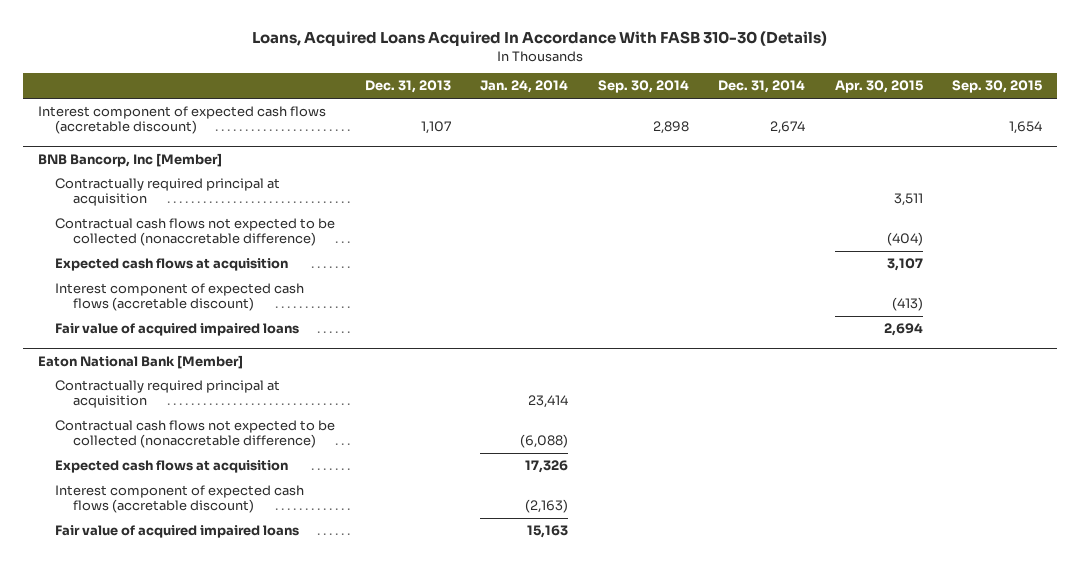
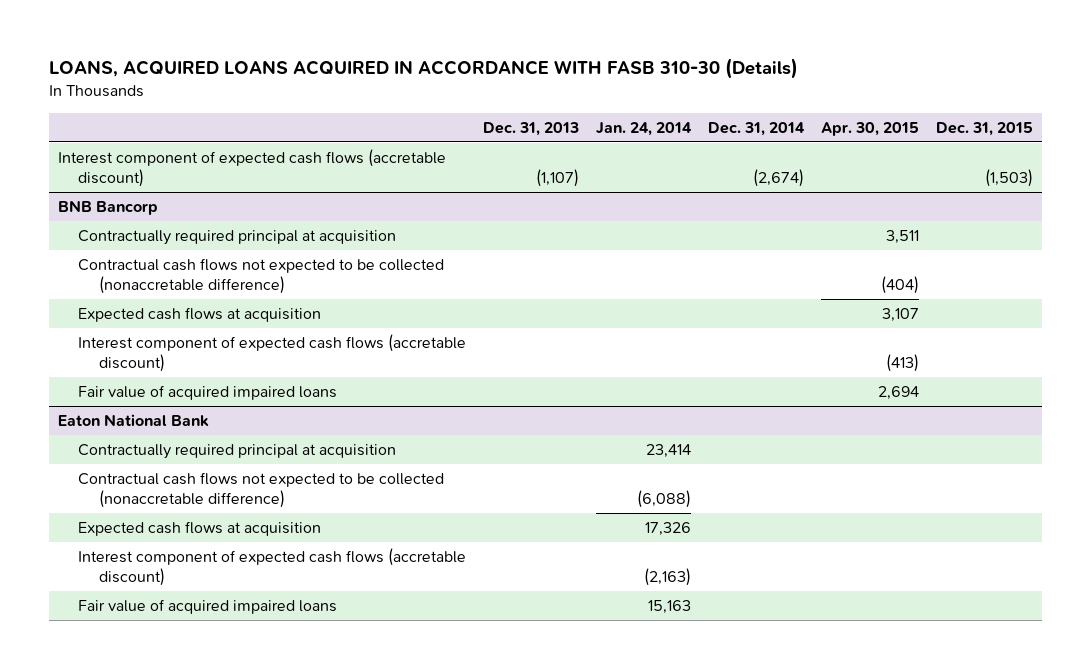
- Loans, Acquired Loans Acquired In Accordance With FASB 310-30 (Details)
+ LOANS, ACQUIRED LOANS ACQUIRED IN ACCORDANCE WITH FASB 310-30 (Details)
- | Dec. 31, 2013 | Jan. 24, 2014 | Sep. 30, 2014 | Dec. 31, 2014 | Apr. 30, 2015 | Sep. 30, 2015
+ | Dec. 31, 2013 | Jan. 24, 2014 | Dec. 31, 2014 | Apr. 30, 2015 | Dec. 31, 2015
- Interest component of expected cash flows (accretable discount) | 1,107 | | 2,898 | 2,674 | | 1,654
- BNB Bancorp, Inc [Member]
+ Interest component of expected cash flows (accretable discount) | (1,107) | | (2,674) | | (1,503)
+ BNB Bancorp
- Eaton National Bank [Member]
+ Eaton National Bank

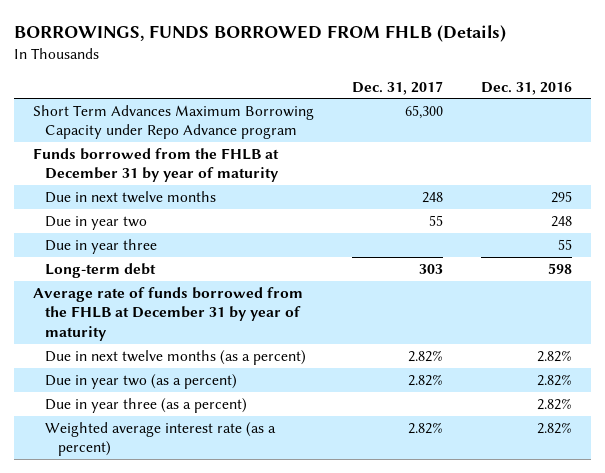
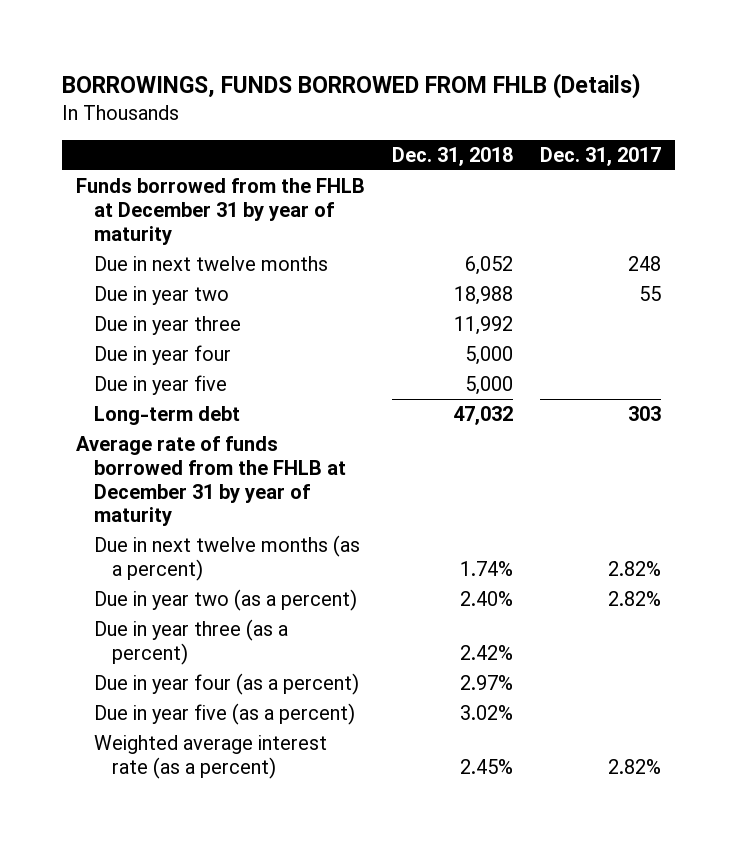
- | Dec. 31, 2017 | Dec. 31, 2016
+ | Dec. 31, 2018 | Dec. 31, 2017
- Short Term Advances Maximum Borrowing Capacity under Repo Advance program | 65,300 |
+ Due in year four | 5,000 |
+ Due in year five | 5,000 |
+ Due in year four (as a percent) | 2.97% |
+ Due in year five (as a percent) | 3.02% |

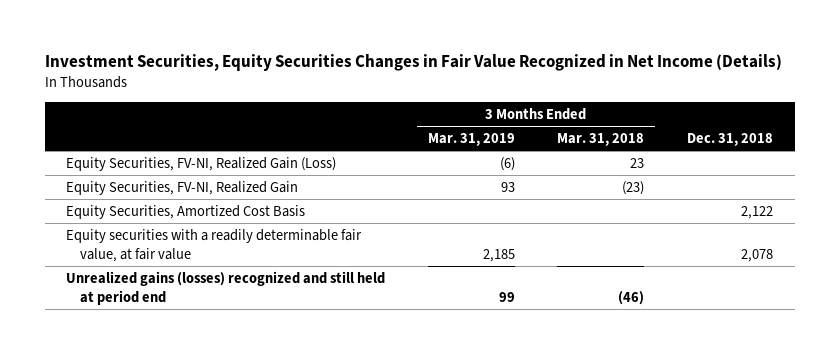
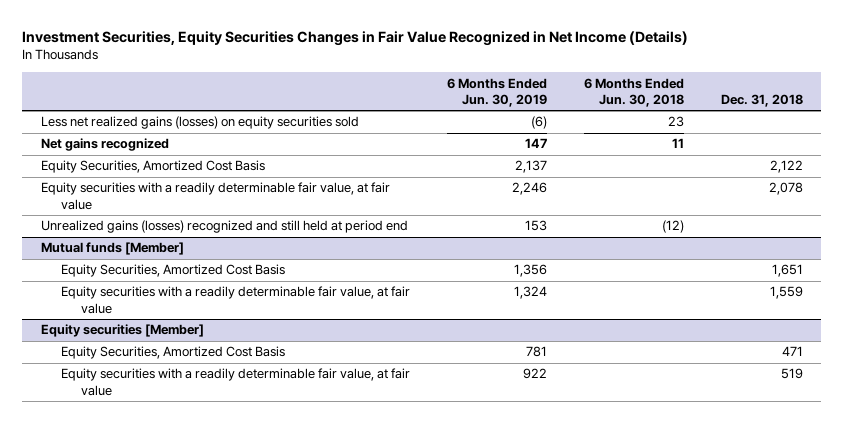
- | 3 Months Ended Mar. 31, 2019 | 3 Months Ended Mar. 31, 2018 | Dec. 31, 2018
+ | 6 Months Ended Jun. 30, 2019 | 6 Months Ended Jun. 30, 2018 | Dec. 31, 2018
- Equity Securities, FV-NI, Realized Gain (Loss) | (6) | 23 |
- Equity Securities, FV-NI, Realized Gain | 93 | (23) |
+ Less net realized gains (losses) on equity securities sold | (6) | 23 |
+ Net gains recognized | 147 | 11 |
+ Mutual funds [Member]
+ Equity Securities, Amortized Cost Basis | 1,356 | | 1,651
+ Equity securities with a readily determinable fair value, at fair value | 1,324 | | 1,559
+ Equity securities [Member]
+ Equity Securities, Amortized Cost Basis | 781 | | 471
+ Equity securities with a readily determinable fair value, at fair value | 922 | | 519

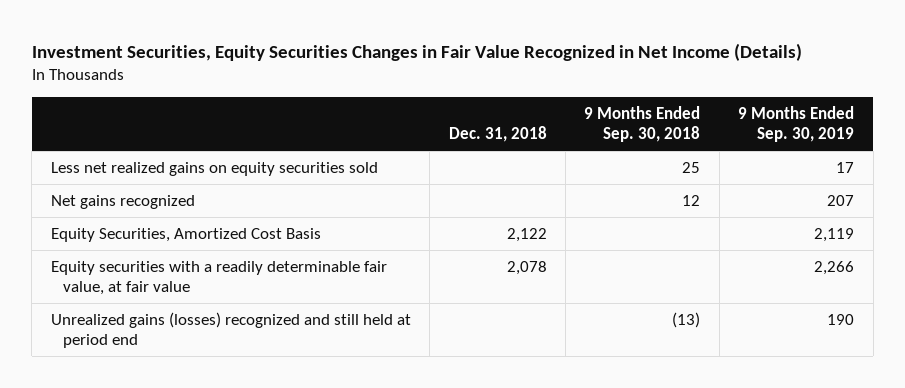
- | 6 Months Ended Jun. 30, 2019 | 6 Months Ended Jun. 30, 2018 | Dec. 31, 2018
+ | Dec. 31, 2018 | 9 Months Ended Sep. 30, 2018 | 9 Months Ended Sep. 30, 2019
- Less net realized gains (losses) on equity securities sold | (6) | 23 |
+ Less net realized gains on equity securities sold | | 25 | 17
- Mutual funds [Member]
- Equity Securities, Amortized Cost Basis | 1,356 | | 1,651
- Equity securities with a readily determinable fair value, at fair value | 1,324 | | 1,559
- Equity securities [Member]
- Equity Securities, Amortized Cost Basis | 781 | | 471
- Equity securities with a readily determinable fair value, at fair value | 922 | | 519

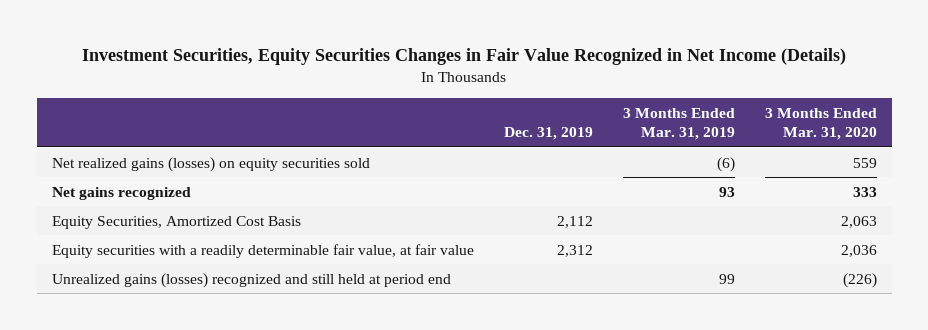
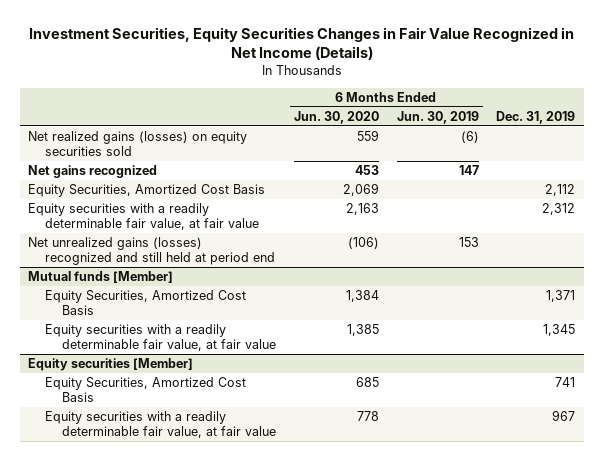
- | Dec. 31, 2019 | 3 Months Ended Mar. 31, 2019 | 3 Months Ended Mar. 31, 2020
+ | 6 Months Ended Jun. 30, 2020 | 6 Months Ended Jun. 30, 2019 | Dec. 31, 2019
- Unrealized gains (losses) recognized and still held at period end | | 99 | (226)
+ Net unrealized gains (losses) recognized and still held at period end | (106) | 153 |
+ Mutual funds [Member]
+ Equity Securities, Amortized Cost Basis | 1,384 | | 1,371
+ Equity securities with a readily determinable fair value, at fair value | 1,385 | | 1,345
+ Equity securities [Member]
+ Equity Securities, Amortized Cost Basis | 685 | | 741
+ Equity securities with a readily determinable fair value, at fair value | 778 | | 967

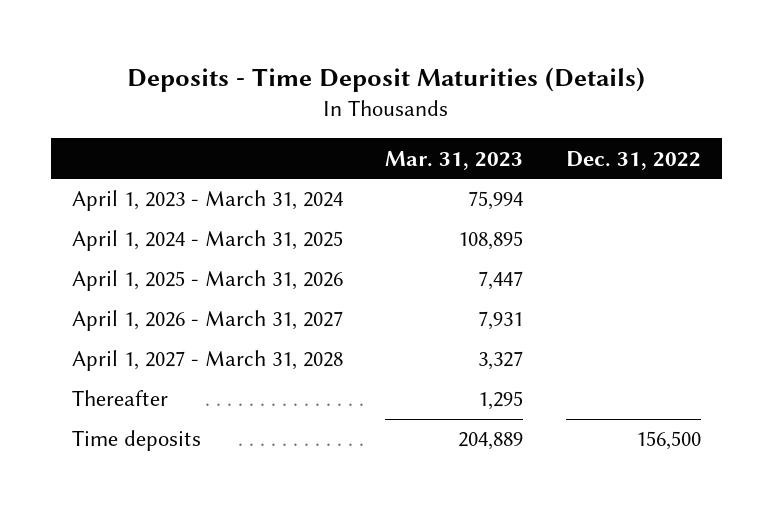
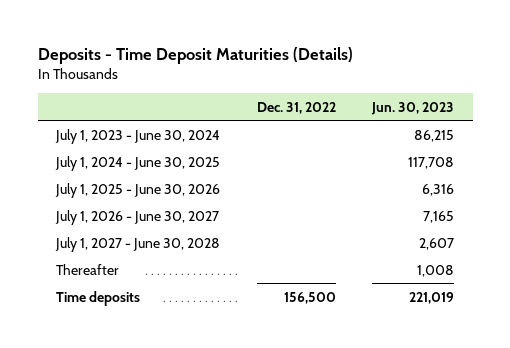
- | Mar. 31, 2023 | Dec. 31, 2022
+ | Dec. 31, 2022 | Jun. 30, 2023
- April 1, 2023 - March 31, 2024 | 75,994 |
- April 1, 2024 - March 31, 2025 | 108,895 |
- April 1, 2025 - March 31, 2026 | 7,447 |
- April 1, 2026 - March 31, 2027 | 7,931 |
- April 1, 2027 - March 31, 2028 | 3,327 |
+ July 1, 2023 - June 30, 2024 | | 86,215
+ July 1, 2024 - June 30, 2025 | | 117,708
+ July 1, 2025 - June 30, 2026 | | 6,316
+ July 1, 2026 - June 30, 2027 | | 7,165
+ July 1, 2027 - June 30, 2028 | | 2,607

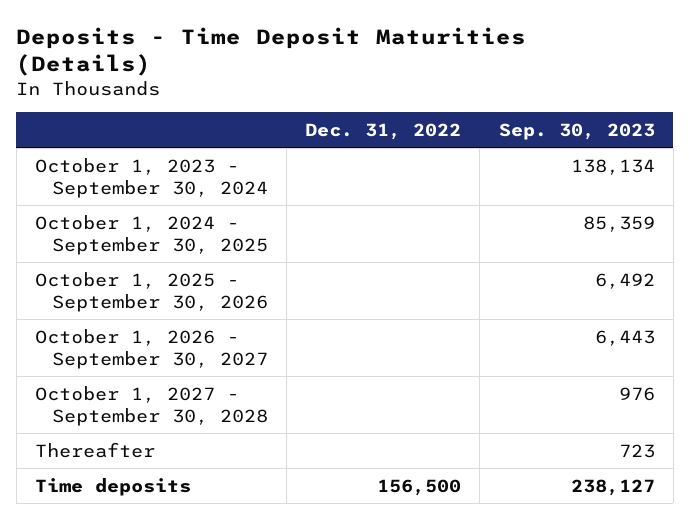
- | Dec. 31, 2022 | Jun. 30, 2023
+ | Dec. 31, 2022 | Sep. 30, 2023
- July 1, 2023 - June 30, 2024 | | 86,215
- July 1, 2024 - June 30, 2025 | | 117,708
- July 1, 2025 - June 30, 2026 | | 6,316
- July 1, 2026 - June 30, 2027 | | 7,165
- July 1, 2027 - June 30, 2028 | | 2,607
+ October 1, 2023 - September 30, 2024 | | 138,134
+ October 1, 2024 - September 30, 2025 | | 85,359
+ October 1, 2025 - September 30, 2026 | | 6,492
+ October 1, 2026 - September 30, 2027 | | 6,443
+ October 1, 2027 - September 30, 2028 | | 976

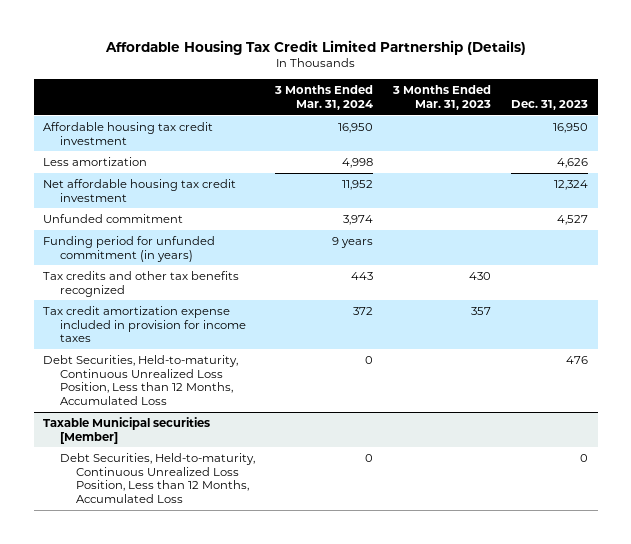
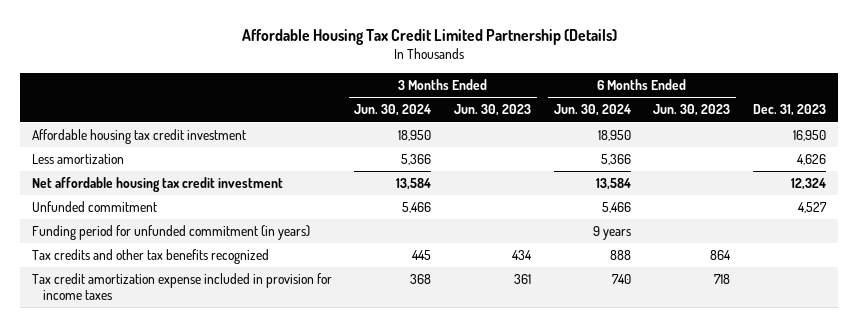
- | 3 Months Ended Mar. 31, 2024 | 3 Months Ended Mar. 31, 2023 | Dec. 31, 2023
+ | 3 Months Ended Jun. 30, 2024 | 3 Months Ended Jun. 30, 2023 | 6 Months Ended Jun. 30, 2024 | 6 Months Ended Jun. 30, 2023 | Dec. 31, 2023
- Debt Securities, Held-to-maturity, Continuous Unrealized Loss Position, Less than 12 Months, Accumulated Loss | 0 | | 476
- Taxable Municipal securities [Member]
- Debt Securities, Held-to-maturity, Continuous Unrealized Loss Position, Less than 12 Months, Accumulated Loss | 0 | | 0

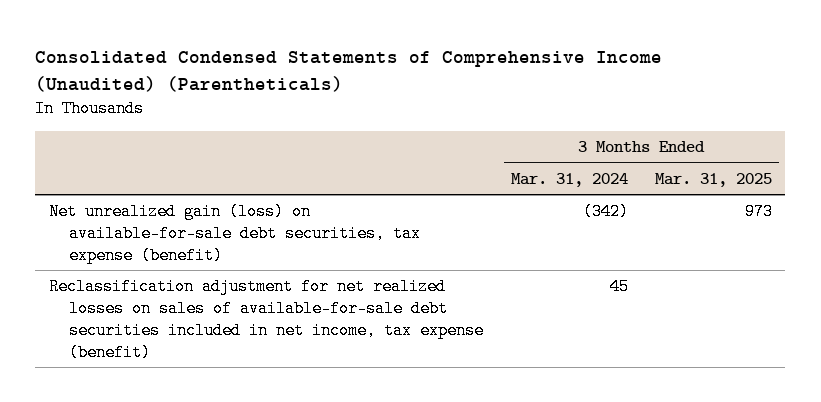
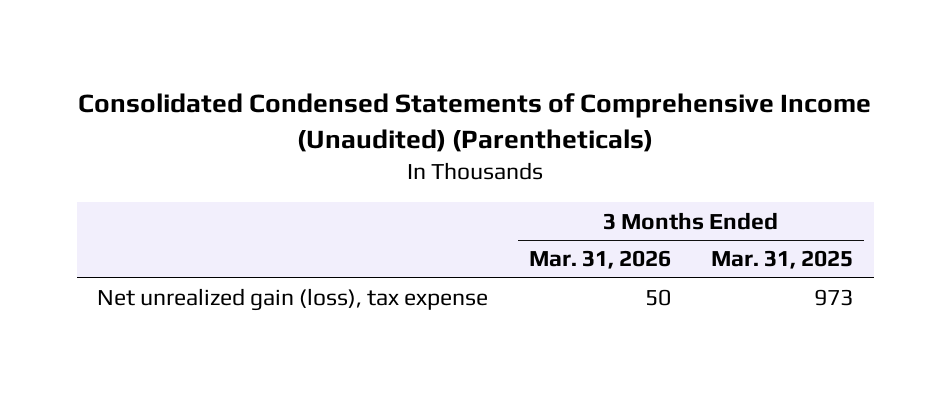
- | 3 Months Ended Mar. 31, 2024 | 3 Months Ended Mar. 31, 2025
+ | 3 Months Ended Mar. 31, 2026 | 3 Months Ended Mar. 31, 2025
- Net unrealized gain (loss) on available-for-sale debt securities, tax expense (benefit) | (342) | 973
- Reclassification adjustment for net realized losses on sales of available-for-sale debt securities included in net income, tax expense (benefit) | 45 |
+ Net unrealized gain (loss), tax expense | 50 | 973

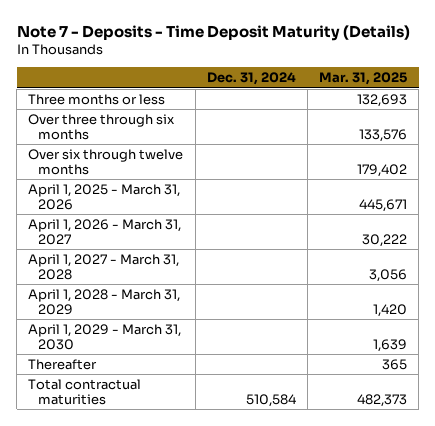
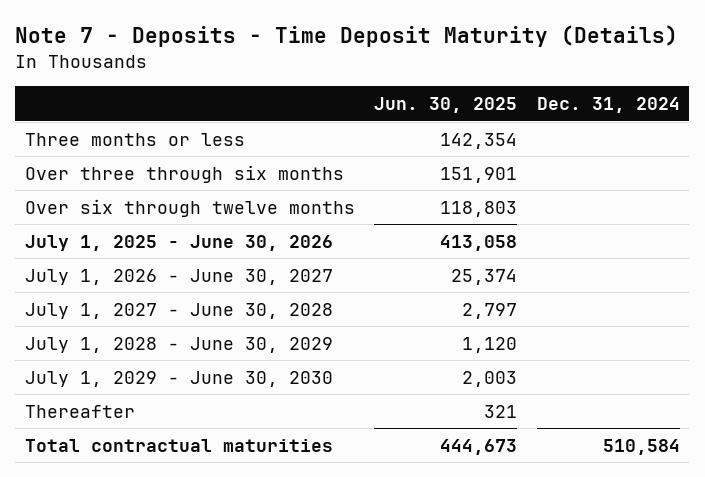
- | Dec. 31, 2024 | Mar. 31, 2025
+ | Jun. 30, 2025 | Dec. 31, 2024
- April 1, 2025 - March 31, 2026 | | 445,671
- April 1, 2026 - March 31, 2027 | | 30,222
- April 1, 2027 - March 31, 2028 | | 3,056
- April 1, 2028 - March 31, 2029 | | 1,420
- April 1, 2029 - March 31, 2030 | | 1,639
+ July 1, 2025 - June 30, 2026 | 413,058 |
+ July 1, 2026 - June 30, 2027 | 25,374 |
+ July 1, 2027 - June 30, 2028 | 2,797 |
+ July 1, 2028 - June 30, 2029 | 1,120 |
+ July 1, 2029 - June 30, 2030 | 2,003 |

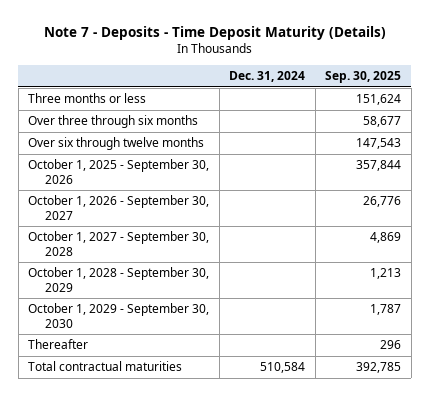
- | Jun. 30, 2025 | Dec. 31, 2024
+ | Dec. 31, 2024 | Sep. 30, 2025
- July 1, 2025 - June 30, 2026 | 413,058 |
- July 1, 2026 - June 30, 2027 | 25,374 |
- July 1, 2027 - June 30, 2028 | 2,797 |
- July 1, 2028 - June 30, 2029 | 1,120 |
- July 1, 2029 - June 30, 2030 | 2,003 |
+ October 1, 2025 - September 30, 2026 | | 357,844
+ October 1, 2026 - September 30, 2027 | | 26,776
+ October 1, 2027 - September 30, 2028 | | 4,869
+ October 1, 2028 - September 30, 2029 | | 1,213
+ October 1, 2029 - September 30, 2030 | | 1,787

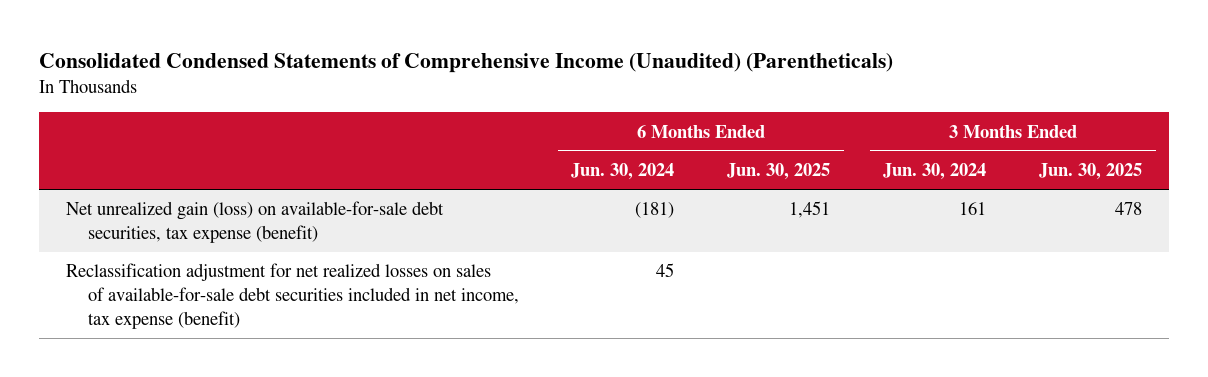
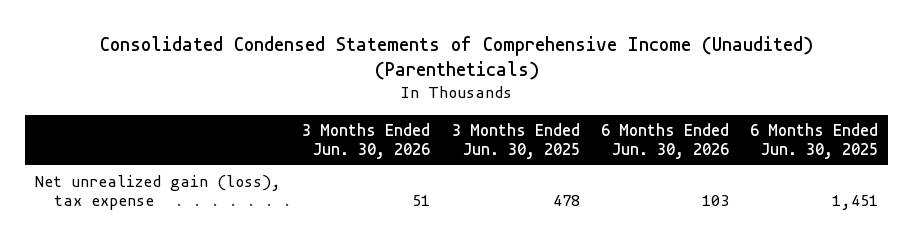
- | 6 Months Ended Jun. 30, 2024 | 6 Months Ended Jun. 30, 2025 | 3 Months Ended Jun. 30, 2024 | 3 Months Ended Jun. 30, 2025
+ | 3 Months Ended Jun. 30, 2026 | 3 Months Ended Jun. 30, 2025 | 6 Months Ended Jun. 30, 2026 | 6 Months Ended Jun. 30, 2025
- Net unrealized gain (loss) on available-for-sale debt securities, tax expense (benefit) | (181) | 1,451 | 161 | 478
- Reclassification adjustment for net realized losses on sales of available-for-sale debt securities included in net income, tax expense (benefit) | 45 | | |
+ Net unrealized gain (loss), tax expense | 51 | 478 | 103 | 1,451

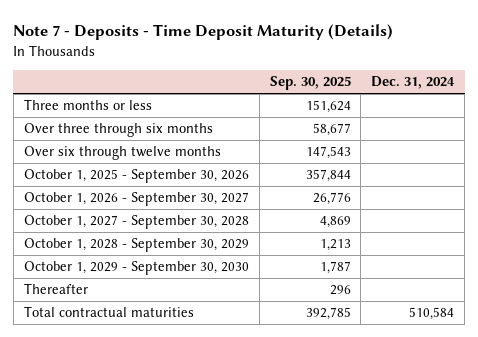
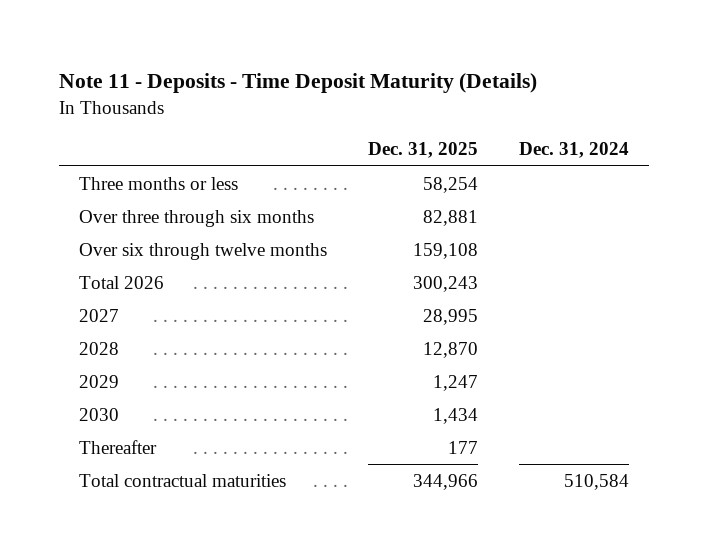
- Note 7 - Deposits - Time Deposit Maturity (Details)
+ Note 11 - Deposits - Time Deposit Maturity (Details)
- | Sep. 30, 2025 | Dec. 31, 2024
+ | Dec. 31, 2025 | Dec. 31, 2024
- October 1, 2025 - September 30, 2026 | 357,844 |
- October 1, 2026 - September 30, 2027 | 26,776 |
- October 1, 2027 - September 30, 2028 | 4,869 |
- October 1, 2028 - September 30, 2029 | 1,213 |
- October 1, 2029 - September 30, 2030 | 1,787 |
+ Total 2026 | 300,243 |
+ 2027 | 28,995 |
+ 2028 | 12,870 |
+ 2029 | 1,247 |
+ 2030 | 1,434 |

